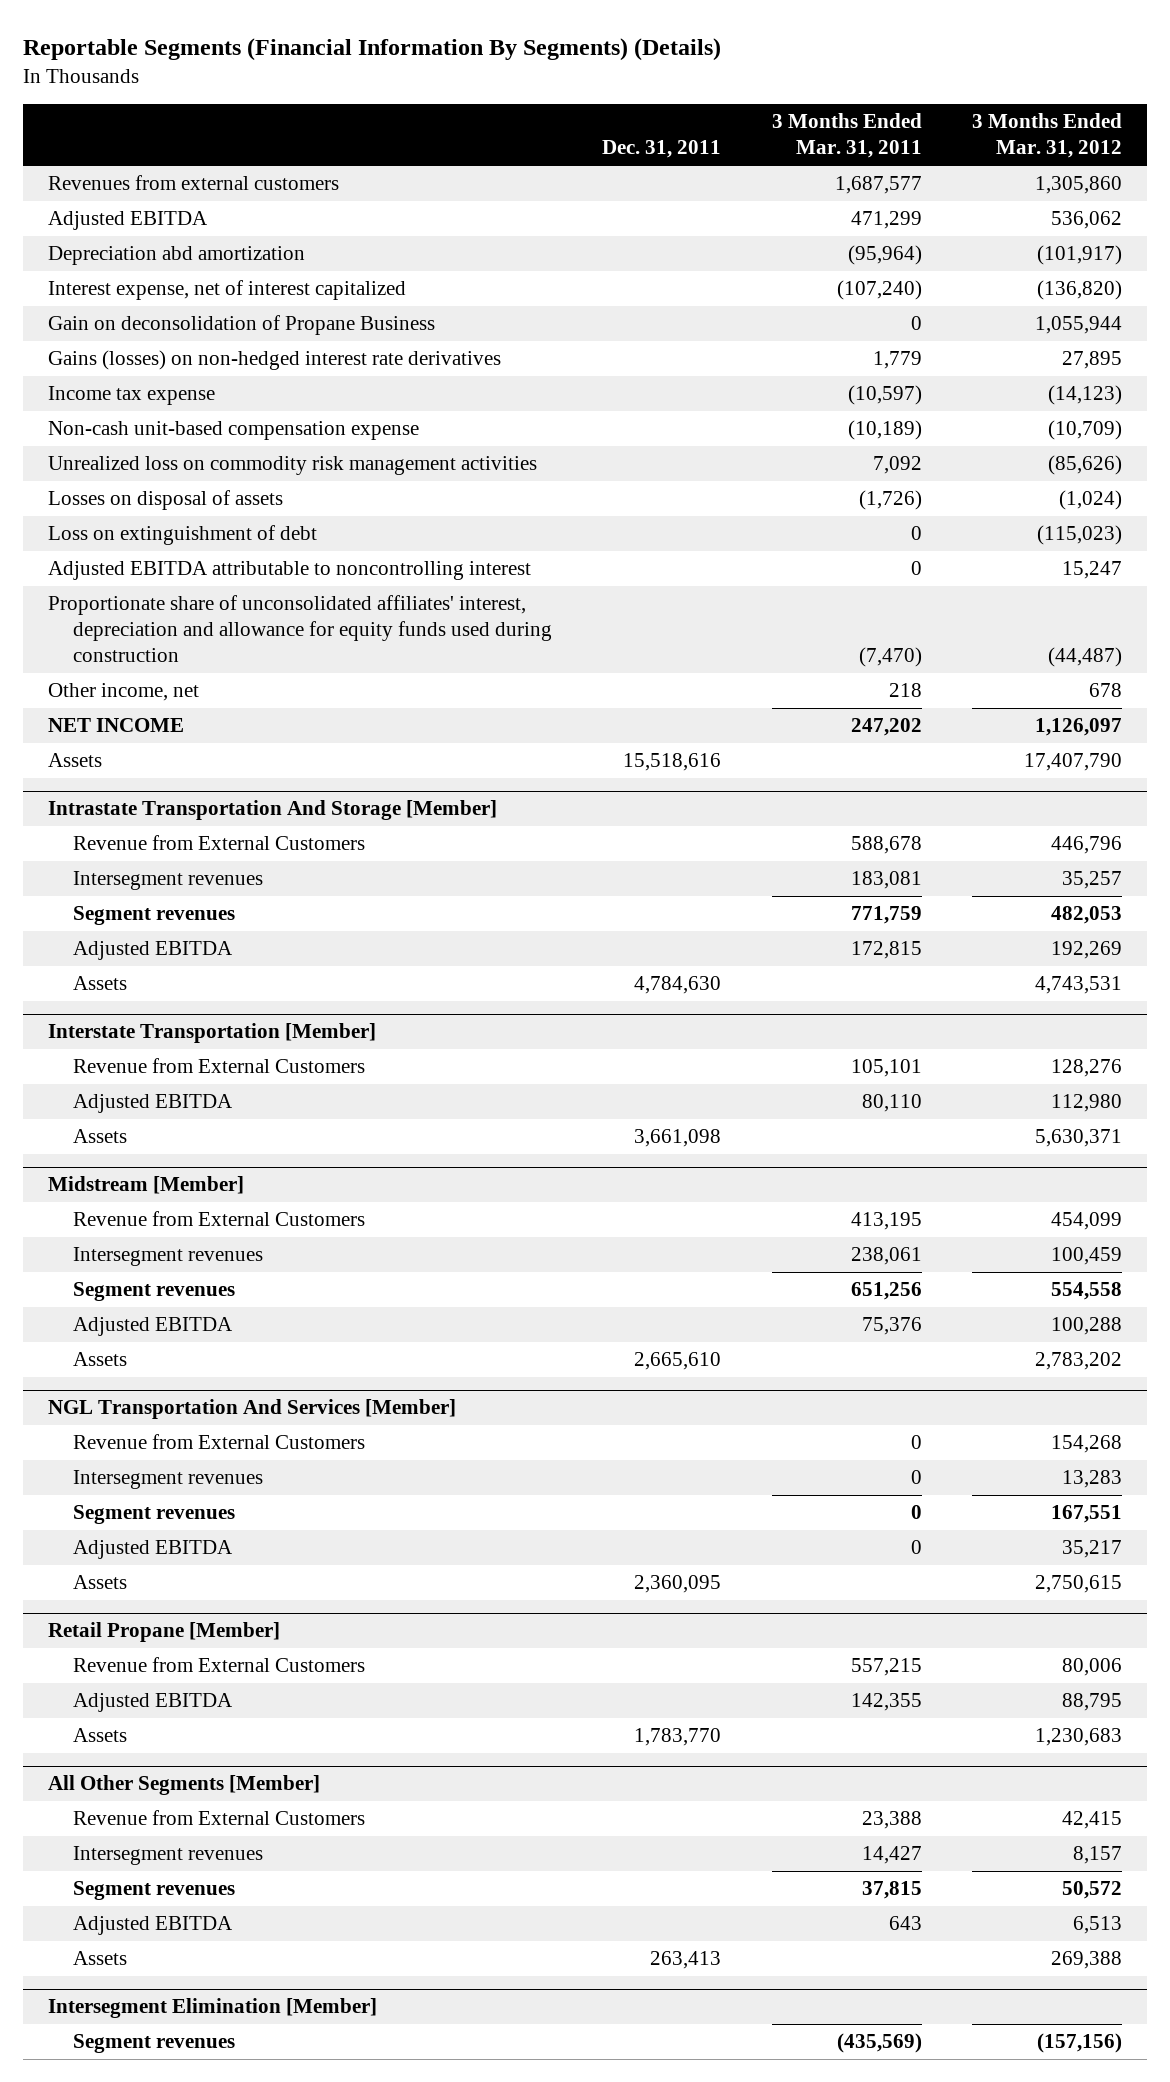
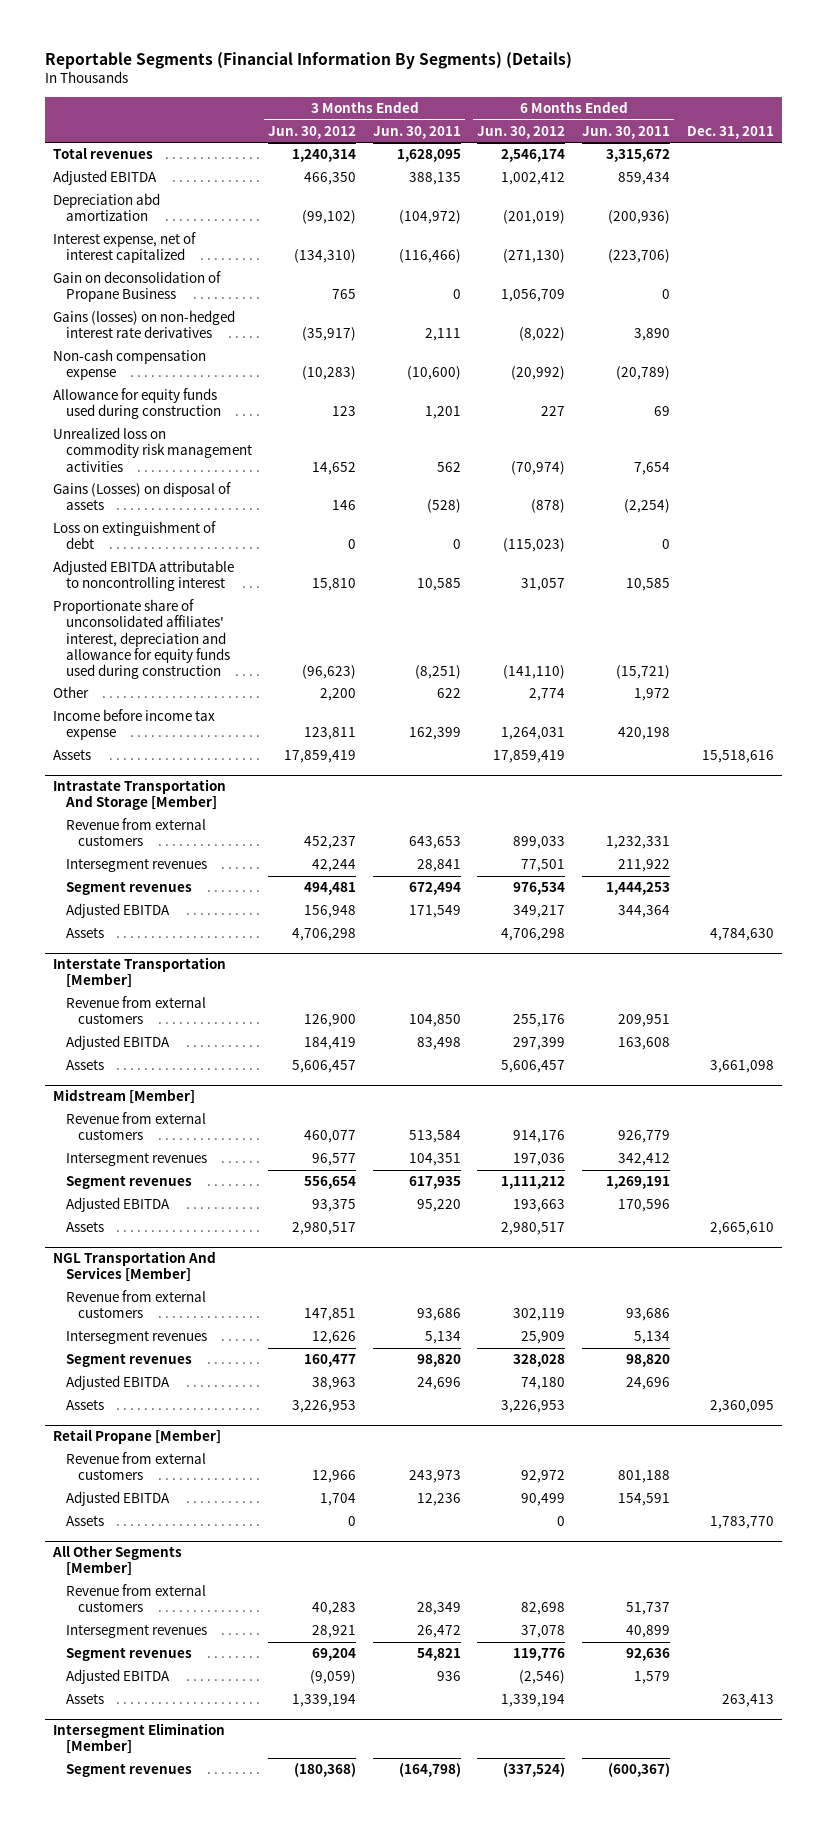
- | Dec. 31, 2011 | 3 Months Ended Mar. 31, 2011 | 3 Months Ended Mar. 31, 2012
+ | 3 Months Ended Jun. 30, 2012 | 3 Months Ended Jun. 30, 2011 | 6 Months Ended Jun. 30, 2012 | 6 Months Ended Jun. 30, 2011 | Dec. 31, 2011
- Revenues from external customers | | 1,687,577 | 1,305,860
+ Total revenues | 1,240,314 | 1,628,095 | 2,546,174 | 3,315,672 |
- Income tax expense | | (10,597) | (14,123)
- Non-cash unit-based compensation expense | | (10,189) | (10,709)
+ Non-cash compensation expense | (10,283) | (10,600) | (20,992) | (20,789) |
+ Allowance for equity funds used during construction | 123 | 1,201 | 227 | 69 |
- Losses on disposal of assets | | (1,726) | (1,024)
+ Gains (Losses) on disposal of assets | 146 | (528) | (878) | (2,254) |
- Other income, net | | 218 | 678
- NET INCOME | | 247,202 | 1,126,097
+ Other | 2,200 | 622 | 2,774 | 1,972 |
+ Income before income tax expense | 123,811 | 162,399 | 1,264,031 | 420,198 |
@ Intrastate Transportation And Storage [Member]
- Revenue from External Customers | | 588,678 | 446,796
+ Revenue from external customers | 452,237 | 643,653 | 899,033 | 1,232,331 |
@ Interstate Transportation [Member]
- Revenue from External Customers | | 105,101 | 128,276
+ Revenue from external customers | 126,900 | 104,850 | 255,176 | 209,951 |
@ Midstream [Member]
- Revenue from External Customers | | 413,195 | 454,099
+ Revenue from external customers | 460,077 | 513,584 | 914,176 | 926,779 |
@ NGL Transportation And Services [Member]
- Revenue from External Customers | | 0 | 154,268
+ Revenue from external customers | 147,851 | 93,686 | 302,119 | 93,686 |
@ Retail Propane [Member]
- Revenue from External Customers | | 557,215 | 80,006
+ Revenue from external customers | 12,966 | 243,973 | 92,972 | 801,188 |
@ All Other Segments [Member]
- Revenue from External Customers | | 23,388 | 42,415
+ Revenue from external customers | 40,283 | 28,349 | 82,698 | 51,737 |

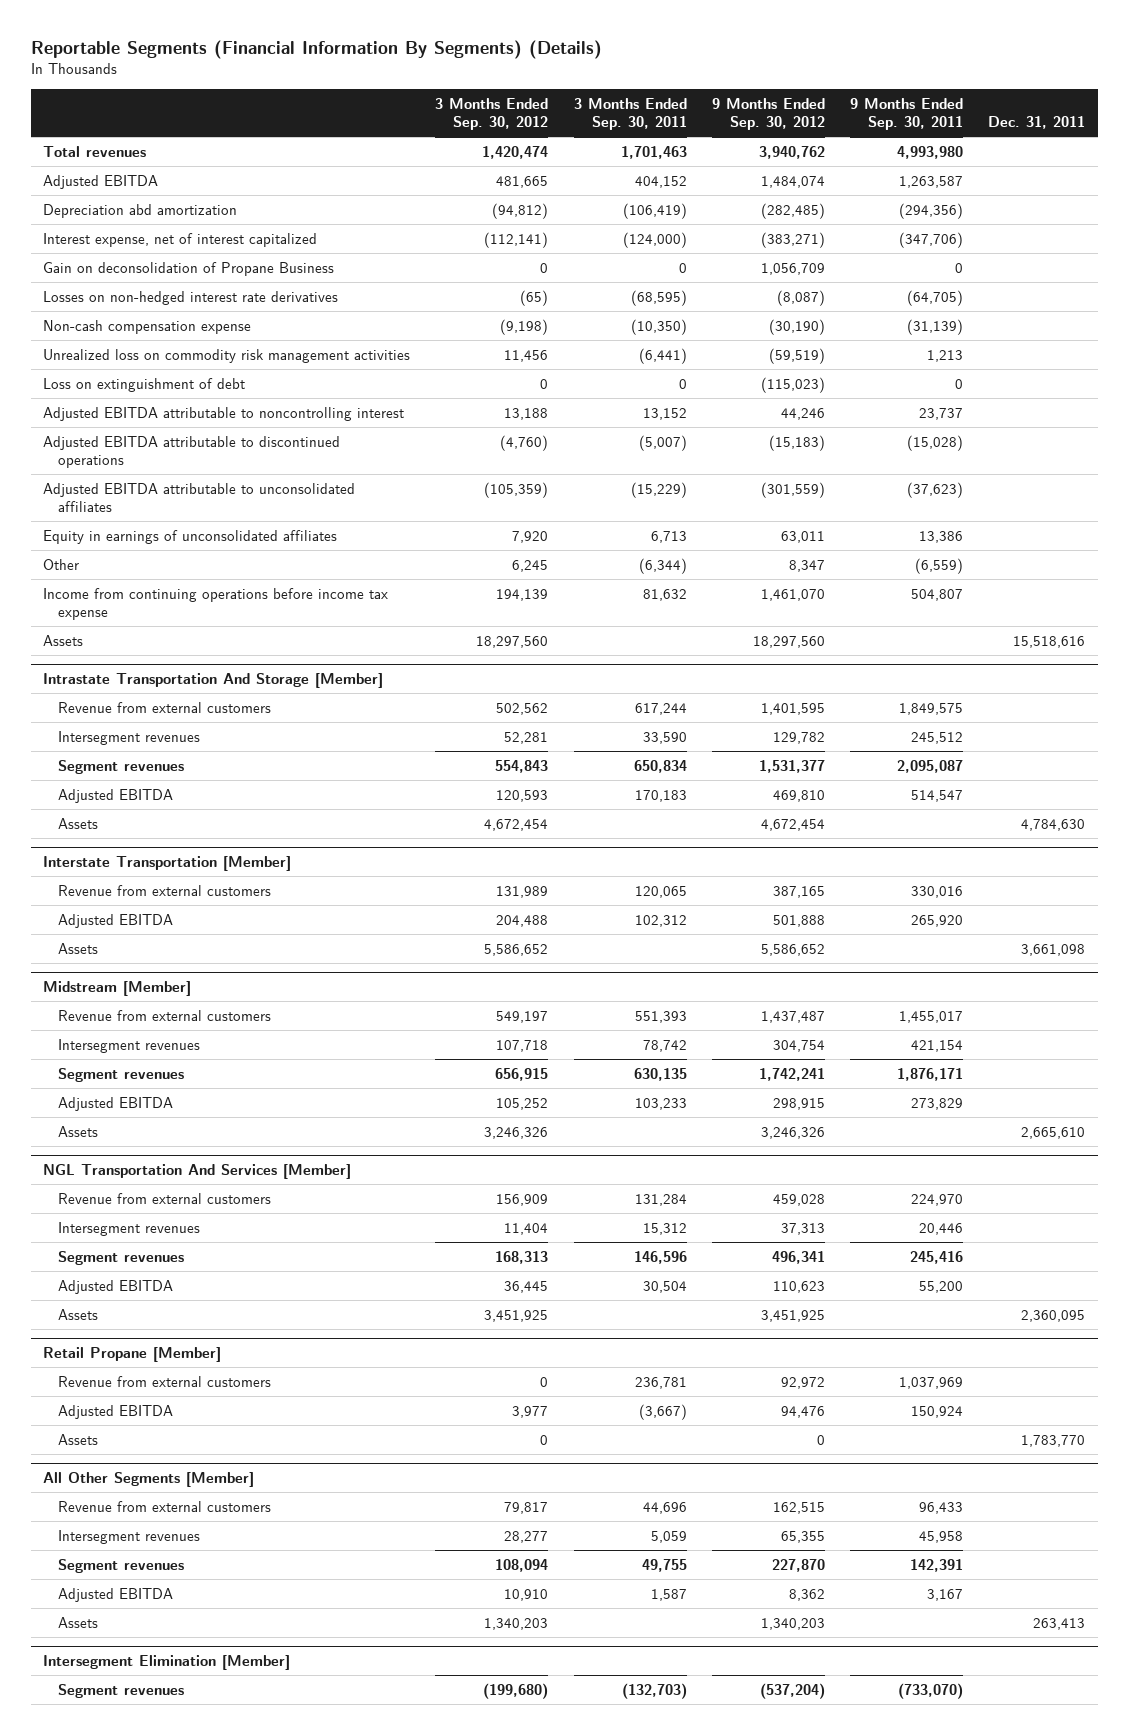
- | 3 Months Ended Jun. 30, 2012 | 3 Months Ended Jun. 30, 2011 | 6 Months Ended Jun. 30, 2012 | 6 Months Ended Jun. 30, 2011 | Dec. 31, 2011
+ | 3 Months Ended Sep. 30, 2012 | 3 Months Ended Sep. 30, 2011 | 9 Months Ended Sep. 30, 2012 | 9 Months Ended Sep. 30, 2011 | Dec. 31, 2011
- Gains (losses) on non-hedged interest rate derivatives | (35,917) | 2,111 | (8,022) | 3,890 |
+ Losses on non-hedged interest rate derivatives | (65) | (68,595) | (8,087) | (64,705) |
- Allowance for equity funds used during construction | 123 | 1,201 | 227 | 69 |
- Gains (Losses) on disposal of assets | 146 | (528) | (878) | (2,254) |
- Proportionate share of unconsolidated affiliates' interest, depreciation and allowance for equity funds used during construction | (96,623) | (8,251) | (141,110) | (15,721) |
+ Adjusted EBITDA attributable to discontinued operations | (4,760) | (5,007) | (15,183) | (15,028) |
+ Adjusted EBITDA attributable to unconsolidated affiliates | (105,359) | (15,229) | (301,559) | (37,623) |
+ Equity in earnings of unconsolidated affiliates | 7,920 | 6,713 | 63,011 | 13,386 |
- Income before income tax expense | 123,811 | 162,399 | 1,264,031 | 420,198 |
+ Income from continuing operations before income tax expense | 194,139 | 81,632 | 1,461,070 | 504,807 |

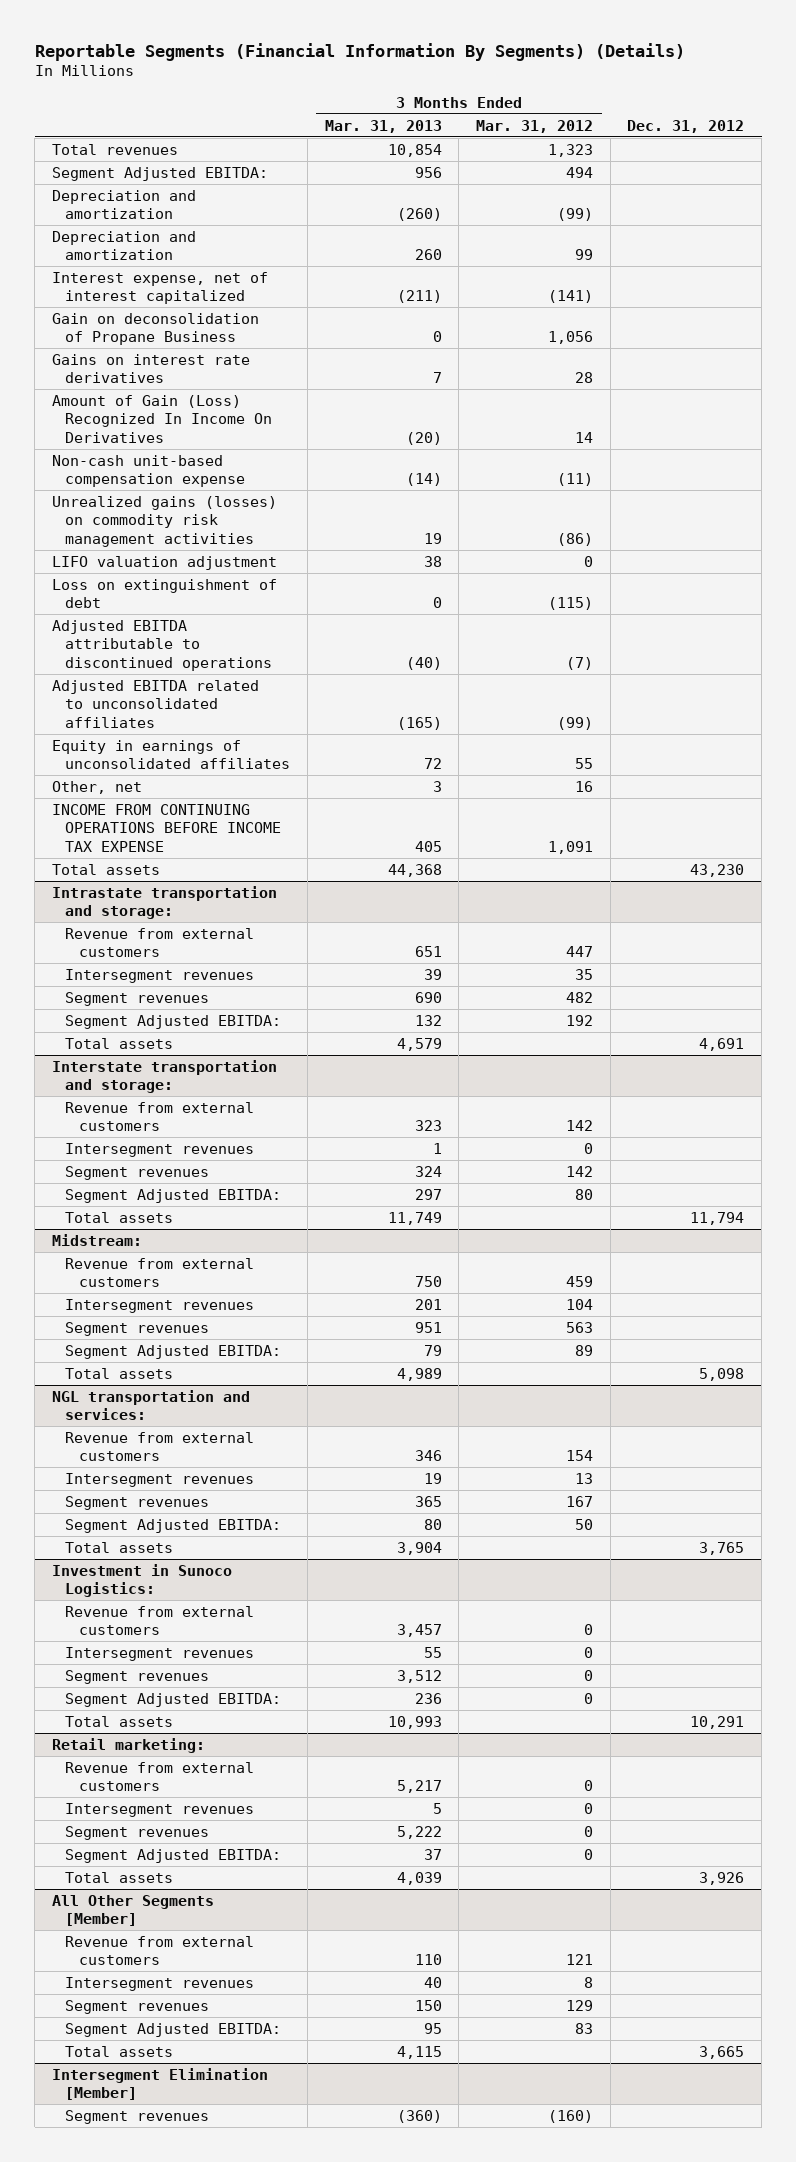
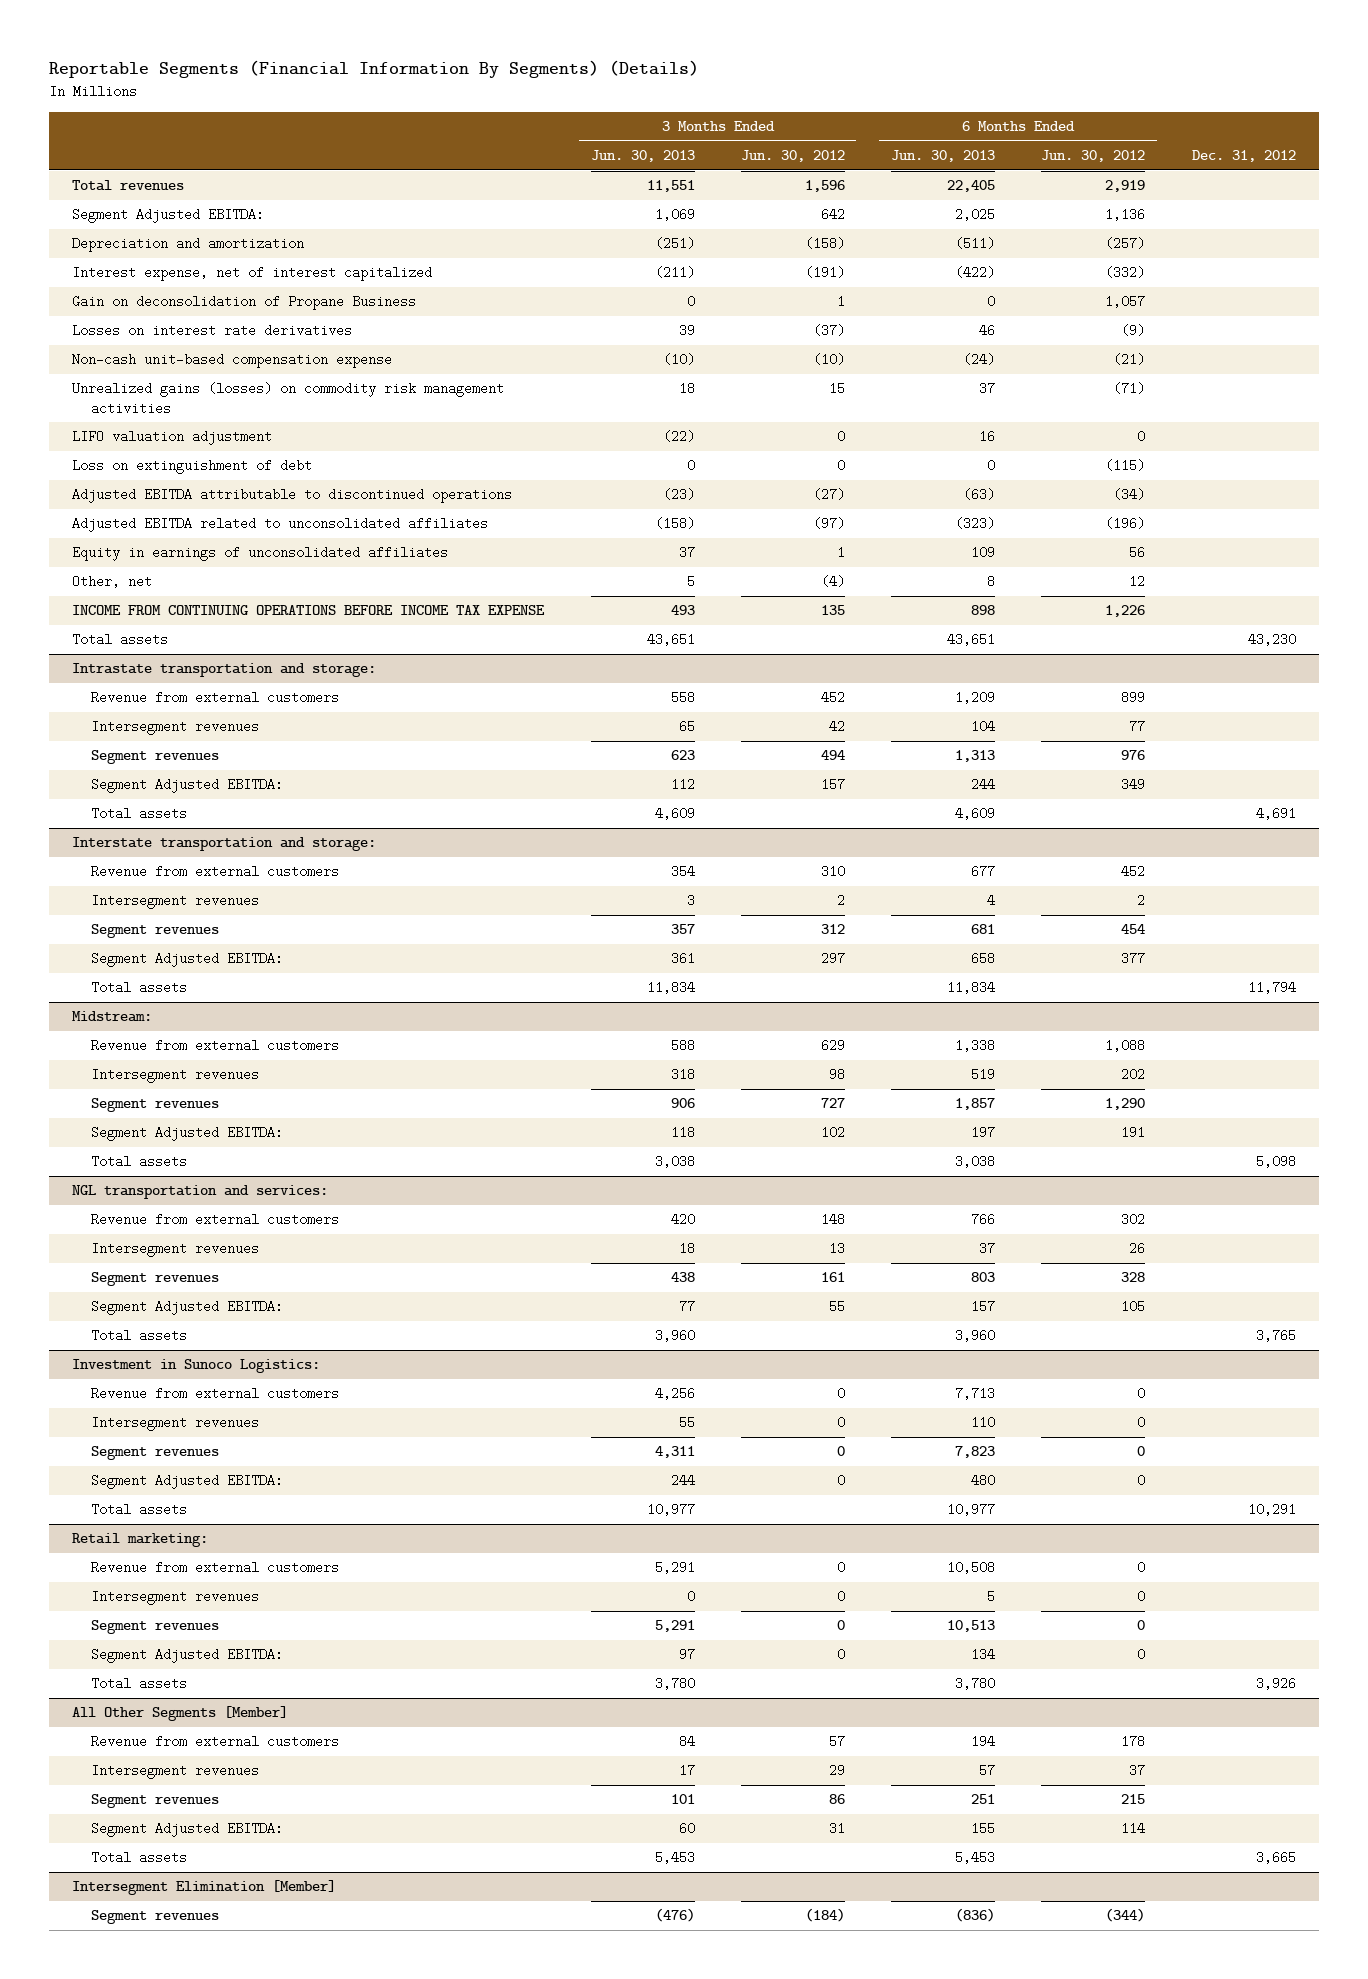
- | 3 Months Ended Mar. 31, 2013 | 3 Months Ended Mar. 31, 2012 | Dec. 31, 2012
+ | 3 Months Ended Jun. 30, 2013 | 3 Months Ended Jun. 30, 2012 | 6 Months Ended Jun. 30, 2013 | 6 Months Ended Jun. 30, 2012 | Dec. 31, 2012
- Depreciation and amortization | 260 | 99 |
- Gains on interest rate derivatives | 7 | 28 |
- Amount of Gain (Loss) Recognized In Income On Derivatives | (20) | 14 |
+ Losses on interest rate derivatives | 39 | (37) | 46 | (9) |

